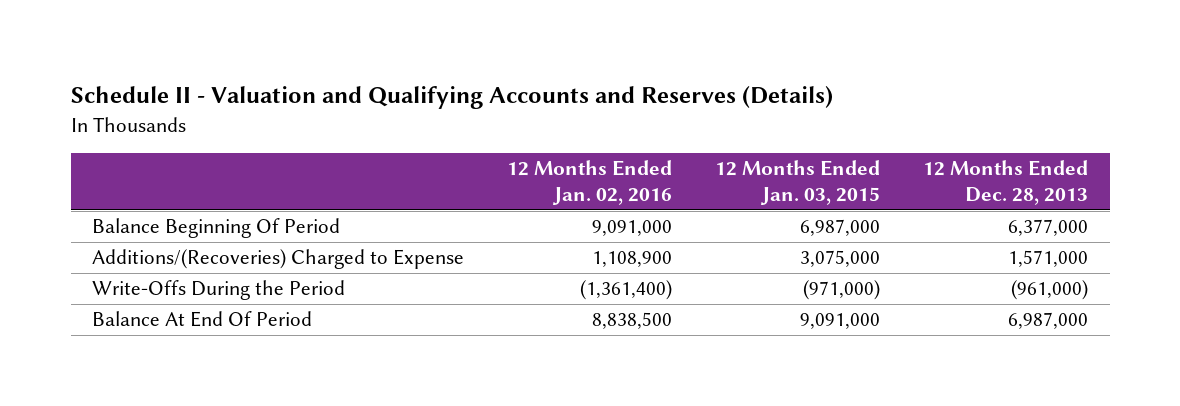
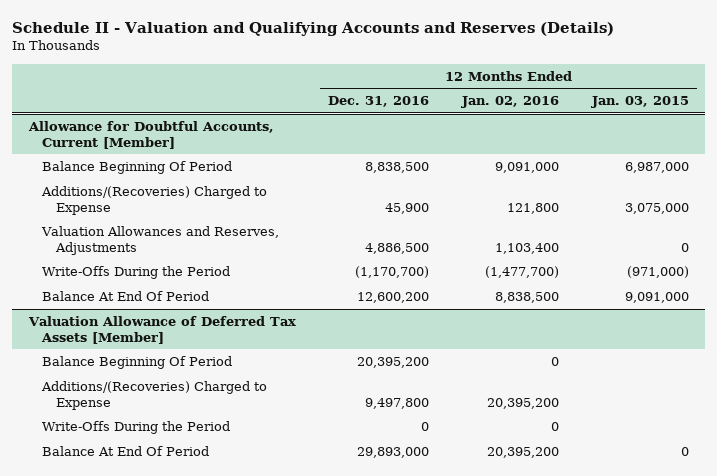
- | 12 Months Ended Jan. 02, 2016 | 12 Months Ended Jan. 03, 2015 | 12 Months Ended Dec. 28, 2013
+ | 12 Months Ended Dec. 31, 2016 | 12 Months Ended Jan. 02, 2016 | 12 Months Ended Jan. 03, 2015
+ Allowance for Doubtful Accounts, Current [Member]
- Additions/(Recoveries) Charged to Expense | 1,108,900 | 3,075,000 | 1,571,000
- Write-Offs During the Period | (1,361,400) | (971,000) | (961,000)
+ Additions/(Recoveries) Charged to Expense | 45,900 | 121,800 | 3,075,000
+ Valuation Allowances and Reserves, Adjustments | 4,886,500 | 1,103,400 | 0
+ Write-Offs During the Period | (1,170,700) | (1,477,700) | (971,000)
+ Valuation Allowance of Deferred Tax Assets [Member]
+ Balance Beginning Of Period | 20,395,200 | 0 |
+ Additions/(Recoveries) Charged to Expense | 9,497,800 | 20,395,200 |
+ Write-Offs During the Period | 0 | 0 |
+ Balance At End Of Period | 29,893,000 | 20,395,200 | 0

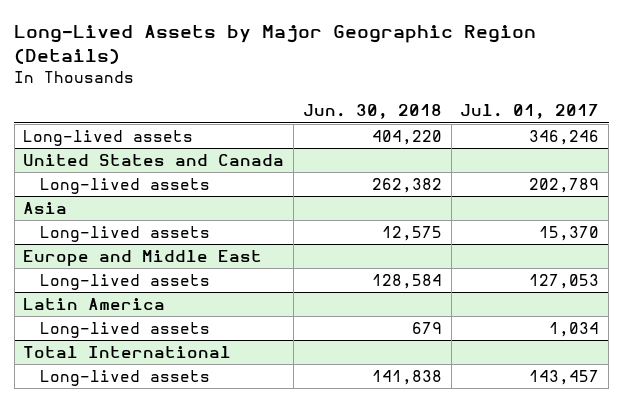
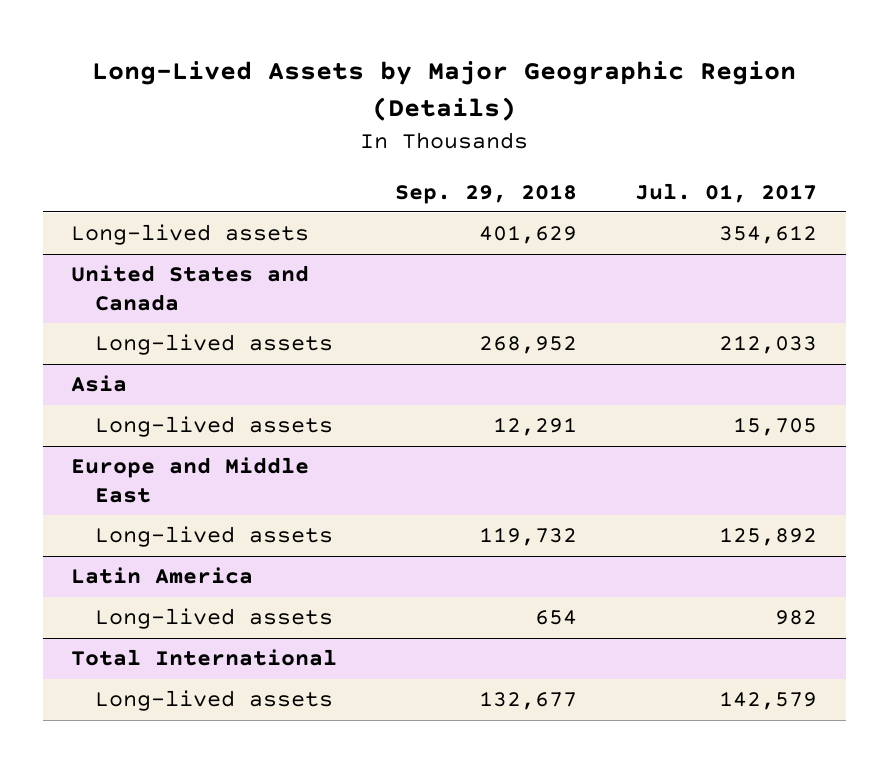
- | Jun. 30, 2018 | Jul. 01, 2017
+ | Sep. 29, 2018 | Jul. 01, 2017
- Long-lived assets | 404,220 | 346,246
+ Long-lived assets | 401,629 | 354,612
@ United States and Canada
- Long-lived assets | 262,382 | 202,789
+ Long-lived assets | 268,952 | 212,033
@ Asia
- Long-lived assets | 12,575 | 15,370
+ Long-lived assets | 12,291 | 15,705
@ Europe and Middle East
- Long-lived assets | 128,584 | 127,053
+ Long-lived assets | 119,732 | 125,892
@ Latin America
- Long-lived assets | 679 | 1,034
+ Long-lived assets | 654 | 982
@ Total International
- Long-lived assets | 141,838 | 143,457
+ Long-lived assets | 132,677 | 142,579

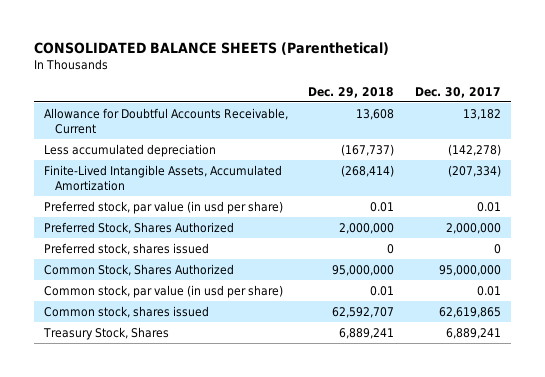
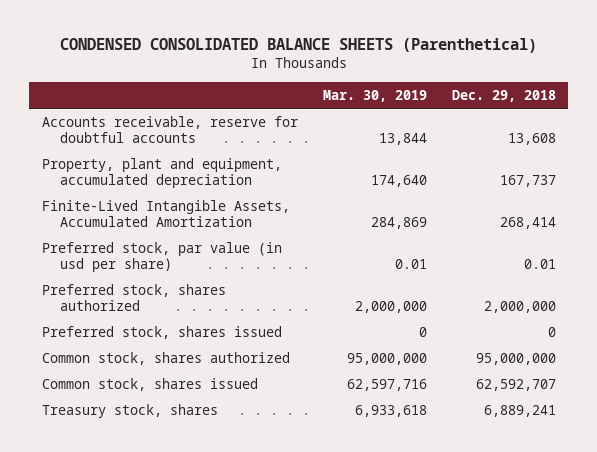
- CONSOLIDATED BALANCE SHEETS (Parenthetical)
+ CONDENSED CONSOLIDATED BALANCE SHEETS (Parenthetical)
- | Dec. 29, 2018 | Dec. 30, 2017
+ | Mar. 30, 2019 | Dec. 29, 2018
- Allowance for Doubtful Accounts Receivable, Current | 13,608 | 13,182
- Less accumulated depreciation | (167,737) | (142,278)
- Finite-Lived Intangible Assets, Accumulated Amortization | (268,414) | (207,334)
+ Accounts receivable, reserve for doubtful accounts | 13,844 | 13,608
+ Property, plant and equipment, accumulated depreciation | 174,640 | 167,737
+ Finite-Lived Intangible Assets, Accumulated Amortization | 284,869 | 268,414
- Preferred Stock, Shares Authorized | 2,000,000 | 2,000,000
+ Preferred stock, shares authorized | 2,000,000 | 2,000,000
- Common Stock, Shares Authorized | 95,000,000 | 95,000,000
- Common stock, par value (in usd per share) | 0.01 | 0.01
+ Common stock, shares authorized | 95,000,000 | 95,000,000
- Treasury Stock, Shares | 6,889,241 | 6,889,241
+ Treasury stock, shares | 6,933,618 | 6,889,241

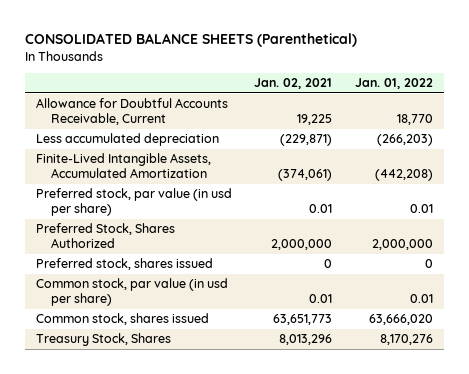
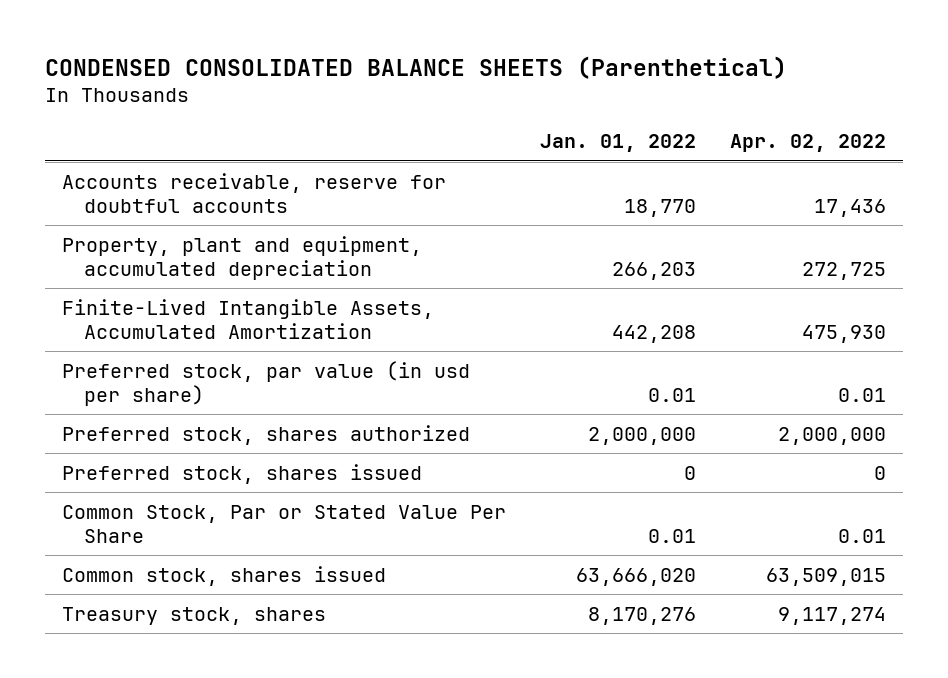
- CONSOLIDATED BALANCE SHEETS (Parenthetical)
+ CONDENSED CONSOLIDATED BALANCE SHEETS (Parenthetical)
- | Jan. 02, 2021 | Jan. 01, 2022
+ | Jan. 01, 2022 | Apr. 02, 2022
- Allowance for Doubtful Accounts Receivable, Current | 19,225 | 18,770
- Less accumulated depreciation | (229,871) | (266,203)
- Finite-Lived Intangible Assets, Accumulated Amortization | (374,061) | (442,208)
+ Accounts receivable, reserve for doubtful accounts | 18,770 | 17,436
+ Property, plant and equipment, accumulated depreciation | 266,203 | 272,725
+ Finite-Lived Intangible Assets, Accumulated Amortization | 442,208 | 475,930
- Preferred Stock, Shares Authorized | 2,000,000 | 2,000,000
+ Preferred stock, shares authorized | 2,000,000 | 2,000,000
- Common stock, par value (in usd per share) | 0.01 | 0.01
+ Common Stock, Par or Stated Value Per Share | 0.01 | 0.01
- Treasury Stock, Shares | 8,013,296 | 8,170,276
+ Treasury stock, shares | 8,170,276 | 9,117,274

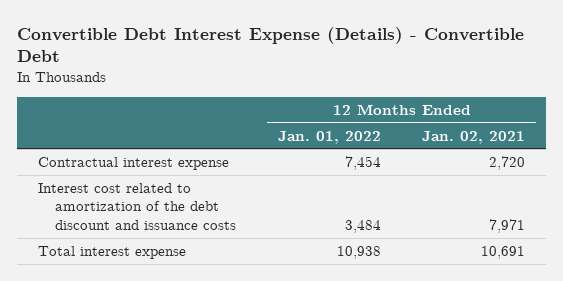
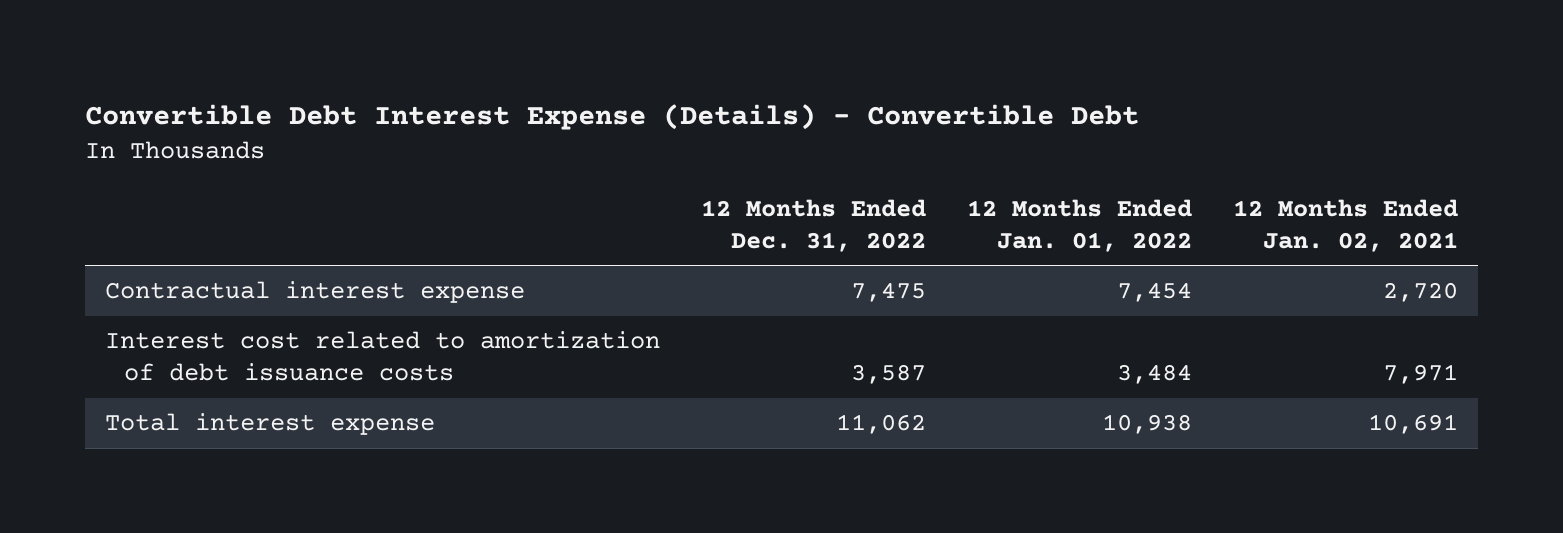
- | 12 Months Ended Jan. 01, 2022 | 12 Months Ended Jan. 02, 2021
+ | 12 Months Ended Dec. 31, 2022 | 12 Months Ended Jan. 01, 2022 | 12 Months Ended Jan. 02, 2021
- Interest cost related to amortization of the debt discount and issuance costs | 3,484 | 7,971
+ Interest cost related to amortization of debt issuance costs | 3,587 | 3,484 | 7,971

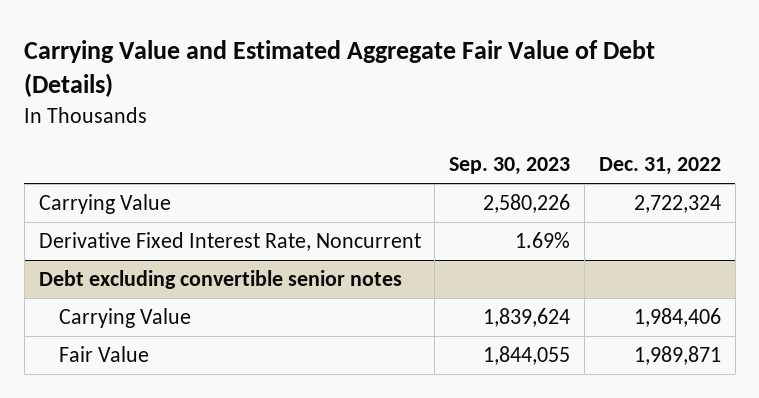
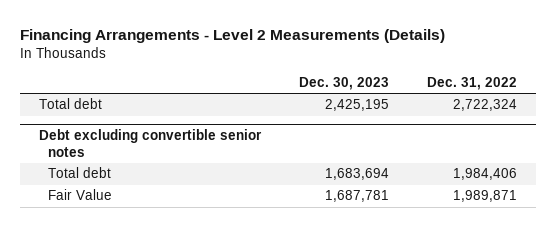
- Carrying Value and Estimated Aggregate Fair Value of Debt (Details)
+ Financing Arrangements - Level 2 Measurements (Details)
- | Sep. 30, 2023 | Dec. 31, 2022
+ | Dec. 30, 2023 | Dec. 31, 2022
- Carrying Value | 2,580,226 | 2,722,324
- Derivative Fixed Interest Rate, Noncurrent | 1.69% |
+ Total debt | 2,425,195 | 2,722,324
@ Debt excluding convertible senior notes
- Carrying Value | 1,839,624 | 1,984,406
+ Total debt | 1,683,694 | 1,984,406

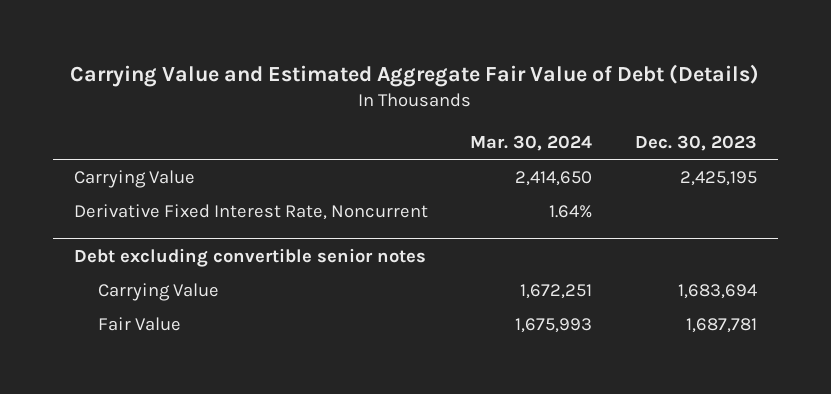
- Financing Arrangements - Level 2 Measurements (Details)
+ Carrying Value and Estimated Aggregate Fair Value of Debt (Details)
- | Dec. 30, 2023 | Dec. 31, 2022
+ | Mar. 30, 2024 | Dec. 30, 2023
- Total debt | 2,425,195 | 2,722,324
+ Carrying Value | 2,414,650 | 2,425,195
+ Derivative Fixed Interest Rate, Noncurrent | 1.64% |
@ Debt excluding convertible senior notes
- Total debt | 1,683,694 | 1,984,406
+ Carrying Value | 1,672,251 | 1,683,694

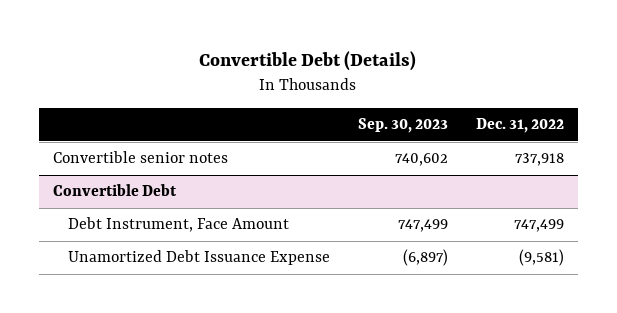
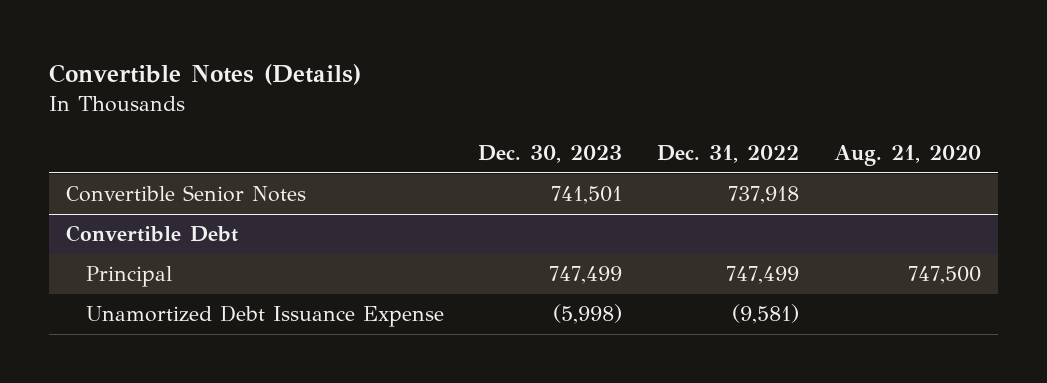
- Convertible Debt (Details)
+ Convertible Notes (Details)
- | Sep. 30, 2023 | Dec. 31, 2022
+ | Dec. 30, 2023 | Dec. 31, 2022 | Aug. 21, 2020
- Convertible senior notes | 740,602 | 737,918
+ Convertible Senior Notes | 741,501 | 737,918 |
@ Convertible Debt
- Debt Instrument, Face Amount | 747,499 | 747,499
+ Principal | 747,499 | 747,499 | 747,500

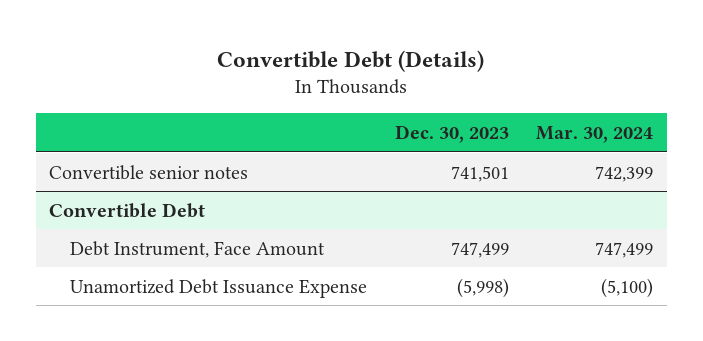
- Convertible Notes (Details)
+ Convertible Debt (Details)
- | Dec. 30, 2023 | Dec. 31, 2022 | Aug. 21, 2020
+ | Dec. 30, 2023 | Mar. 30, 2024
- Convertible Senior Notes | 741,501 | 737,918 |
+ Convertible senior notes | 741,501 | 742,399
@ Convertible Debt
- Principal | 747,499 | 747,499 | 747,500
+ Debt Instrument, Face Amount | 747,499 | 747,499

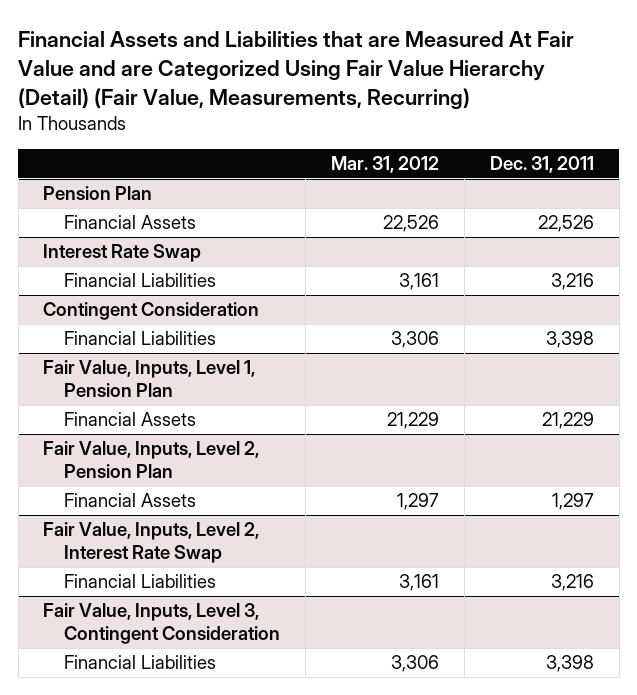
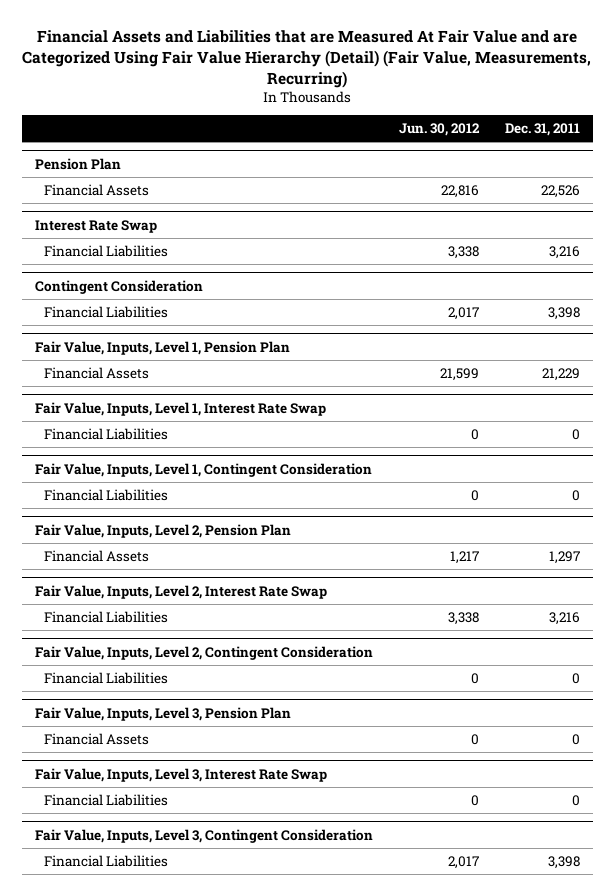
- | Mar. 31, 2012 | Dec. 31, 2011
+ | Jun. 30, 2012 | Dec. 31, 2011
+ Fair Value, Inputs, Level 1, Interest Rate Swap
+ Financial Liabilities | 0 | 0
+ Fair Value, Inputs, Level 1, Contingent Consideration
+ Financial Liabilities | 0 | 0
+ Fair Value, Inputs, Level 2, Contingent Consideration
+ Financial Liabilities | 0 | 0
+ Fair Value, Inputs, Level 3, Pension Plan
+ Financial Assets | 0 | 0
+ Fair Value, Inputs, Level 3, Interest Rate Swap
+ Financial Liabilities | 0 | 0

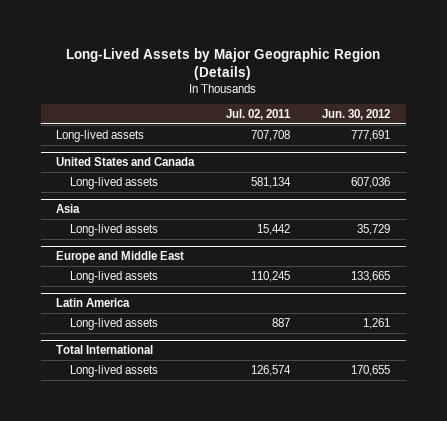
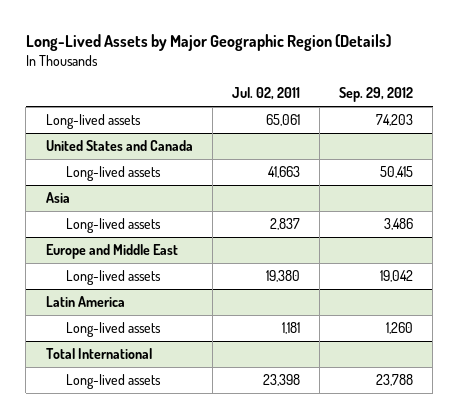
- | Jul. 02, 2011 | Jun. 30, 2012
+ | Jul. 02, 2011 | Sep. 29, 2012
- Long-lived assets | 707,708 | 777,691
+ Long-lived assets | 65,061 | 74,203
@ United States and Canada
- Long-lived assets | 581,134 | 607,036
+ Long-lived assets | 41,663 | 50,415
@ Asia
- Long-lived assets | 15,442 | 35,729
+ Long-lived assets | 2,837 | 3,486
@ Europe and Middle East
- Long-lived assets | 110,245 | 133,665
+ Long-lived assets | 19,380 | 19,042
@ Latin America
- Long-lived assets | 887 | 1,261
+ Long-lived assets | 1,181 | 1,260
@ Total International
- Long-lived assets | 126,574 | 170,655
+ Long-lived assets | 23,398 | 23,788

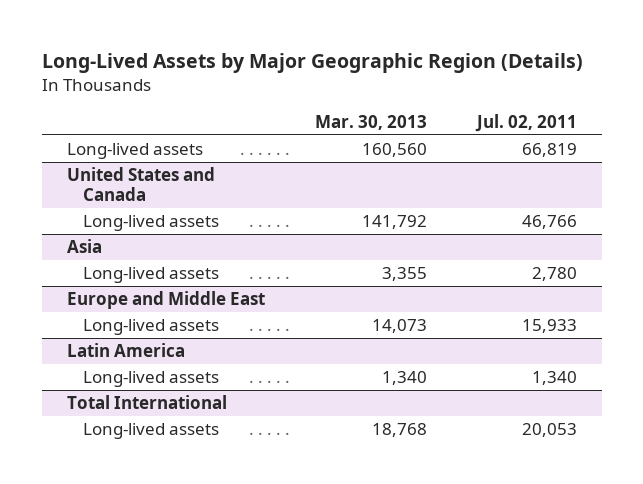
- | Jul. 02, 2011 | Sep. 29, 2012
+ | Mar. 30, 2013 | Jul. 02, 2011
- Long-lived assets | 65,061 | 74,203
+ Long-lived assets | 160,560 | 66,819
@ United States and Canada
- Long-lived assets | 41,663 | 50,415
+ Long-lived assets | 141,792 | 46,766
@ Asia
- Long-lived assets | 2,837 | 3,486
+ Long-lived assets | 3,355 | 2,780
@ Europe and Middle East
- Long-lived assets | 19,380 | 19,042
+ Long-lived assets | 14,073 | 15,933
@ Latin America
- Long-lived assets | 1,181 | 1,260
+ Long-lived assets | 1,340 | 1,340
@ Total International
- Long-lived assets | 23,398 | 23,788
+ Long-lived assets | 18,768 | 20,053

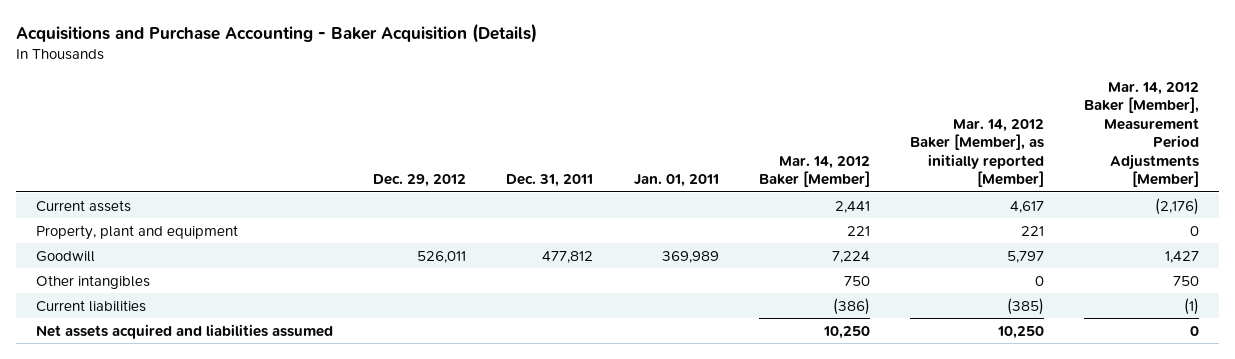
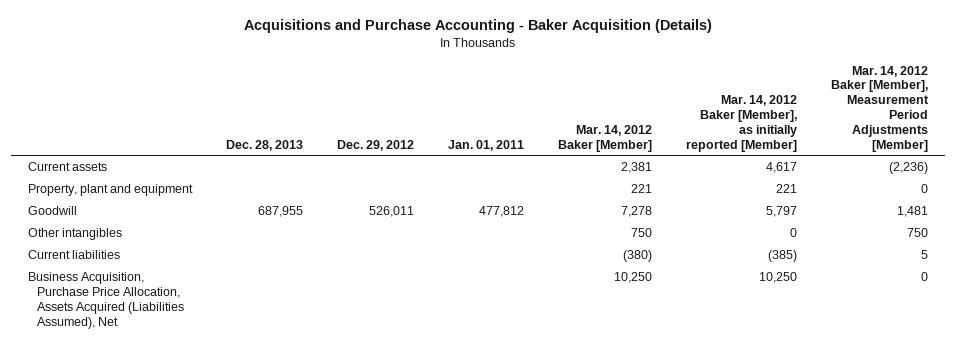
- | Dec. 29, 2012 | Dec. 31, 2011 | Jan. 01, 2011 | Mar. 14, 2012 Baker [Member] | Mar. 14, 2012 Baker [Member], as initially reported [Member] | Mar. 14, 2012 Baker [Member], Measurement Period Adjustments [Member]
+ | Dec. 28, 2013 | Dec. 29, 2012 | Jan. 01, 2011 | Mar. 14, 2012 Baker [Member] | Mar. 14, 2012 Baker [Member], as initially reported [Member] | Mar. 14, 2012 Baker [Member], Measurement Period Adjustments [Member]
- Current assets | | | | 2,441 | 4,617 | (2,176)
+ Current assets | | | | 2,381 | 4,617 | (2,236)
- Goodwill | 526,011 | 477,812 | 369,989 | 7,224 | 5,797 | 1,427
+ Goodwill | 687,955 | 526,011 | 477,812 | 7,278 | 5,797 | 1,481
- Current liabilities | | | | (386) | (385) | (1)
- Net assets acquired and liabilities assumed | | | | 10,250 | 10,250 | 0
+ Current liabilities | | | | (380) | (385) | 5
+ Business Acquisition, Purchase Price Allocation, Assets Acquired (Liabilities Assumed), Net | | | | 10,250 | 10,250 | 0

